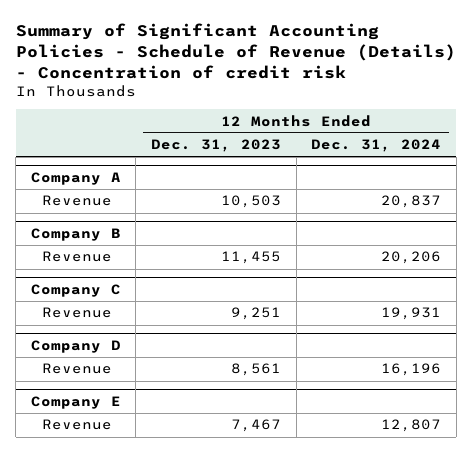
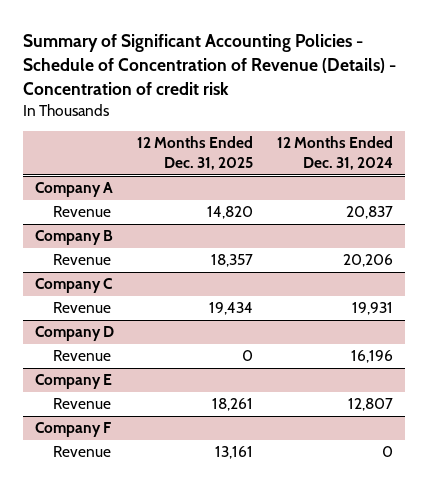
- Summary of Significant Accounting Policies - Schedule of Revenue (Details) - Concentration of credit risk
+ Summary of Significant Accounting Policies - Schedule of Concentration of Revenue (Details) - Concentration of credit risk
- | 12 Months Ended Dec. 31, 2023 | 12 Months Ended Dec. 31, 2024
+ | 12 Months Ended Dec. 31, 2025 | 12 Months Ended Dec. 31, 2024
+ Company F
+ Revenue | 13,161 | 0

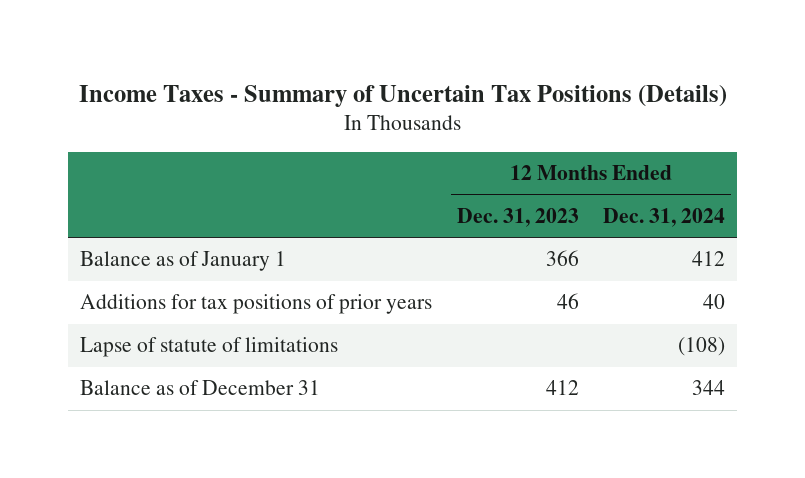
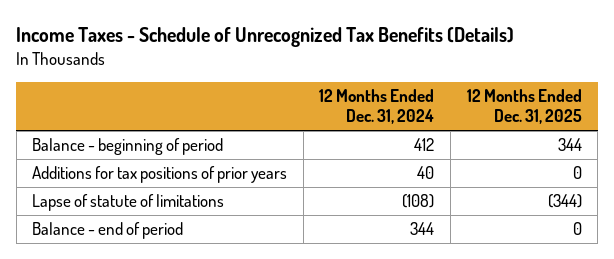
- Income Taxes - Summary of Uncertain Tax Positions (Details)
+ Income Taxes - Schedule of Unrecognized Tax Benefits (Details)
- | 12 Months Ended Dec. 31, 2023 | 12 Months Ended Dec. 31, 2024
+ | 12 Months Ended Dec. 31, 2024 | 12 Months Ended Dec. 31, 2025
- Balance as of January 1 | 366 | 412
+ Balance - beginning of period | 412 | 344
- Balance as of December 31 | 412 | 344
+ Balance - end of period | 344 | 0

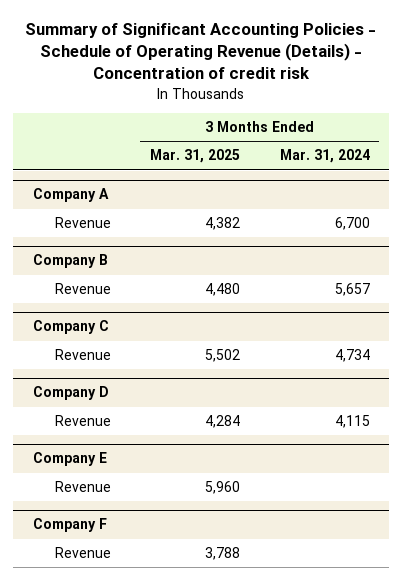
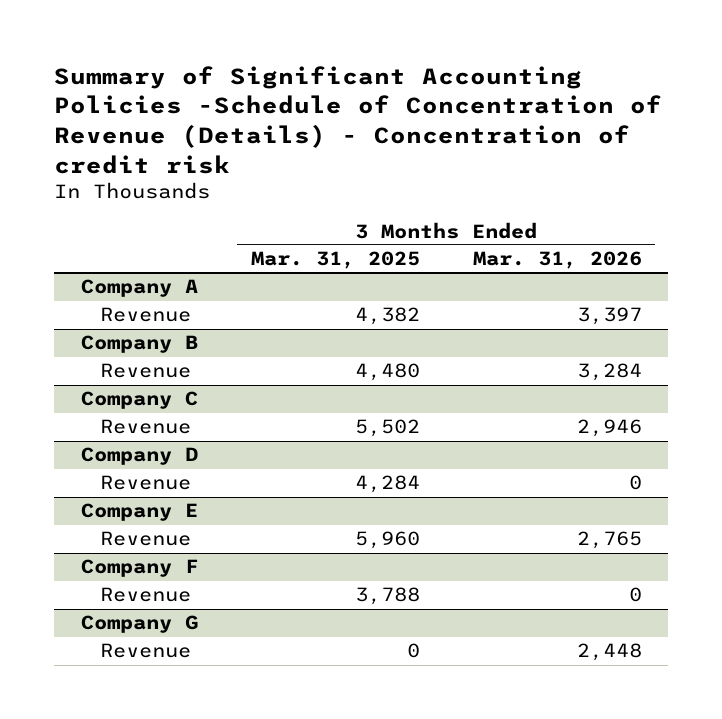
- Summary of Significant Accounting Policies - Schedule of Operating Revenue (Details) - Concentration of credit risk
+ Summary of Significant Accounting Policies -Schedule of Concentration of Revenue (Details) - Concentration of credit risk
- | 3 Months Ended Mar. 31, 2025 | 3 Months Ended Mar. 31, 2024
+ | 3 Months Ended Mar. 31, 2025 | 3 Months Ended Mar. 31, 2026
+ Company G
+ Revenue | 0 | 2,448

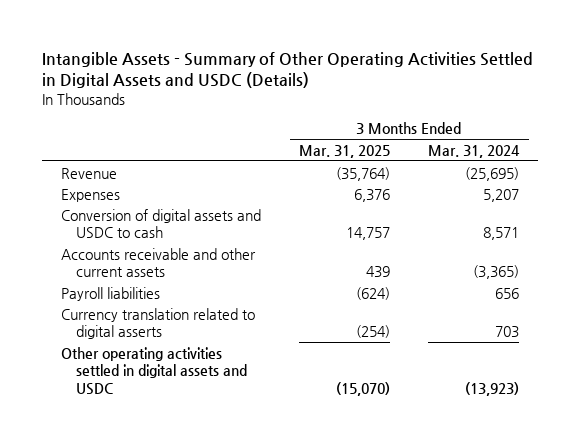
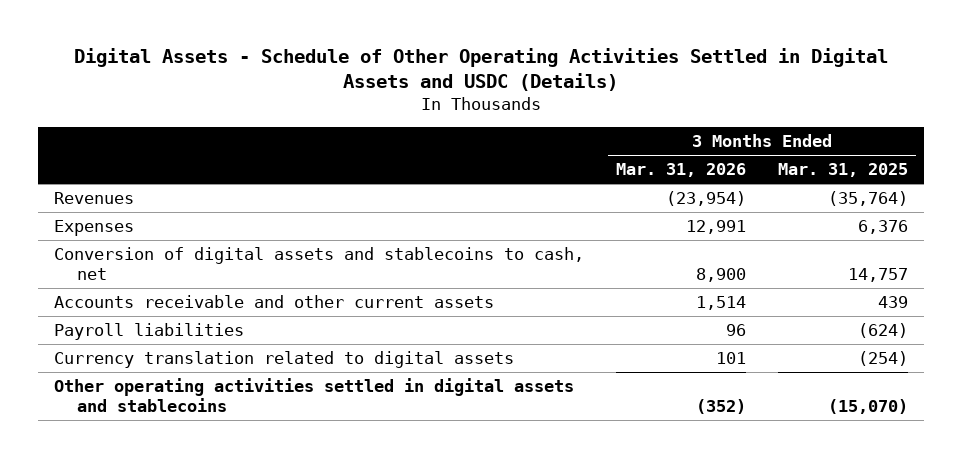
- Intangible Assets - Summary of Other Operating Activities Settled in Digital Assets and USDC (Details)
+ Digital Assets - Schedule of Other Operating Activities Settled in Digital Assets and USDC (Details)
- | 3 Months Ended Mar. 31, 2025 | 3 Months Ended Mar. 31, 2024
+ | 3 Months Ended Mar. 31, 2026 | 3 Months Ended Mar. 31, 2025
- Revenue | (35,764) | (25,695)
+ Revenues | (23,954) | (35,764)
- Conversion of digital assets and USDC to cash | 14,757 | 8,571
+ Conversion of digital assets and stablecoins to cash, net | 8,900 | 14,757
- Currency translation related to digital asserts | (254) | 703
- Other operating activities settled in digital assets and USDC | (15,070) | (13,923)
+ Currency translation related to digital assets | 101 | (254)
+ Other operating activities settled in digital assets and stablecoins | (352) | (15,070)

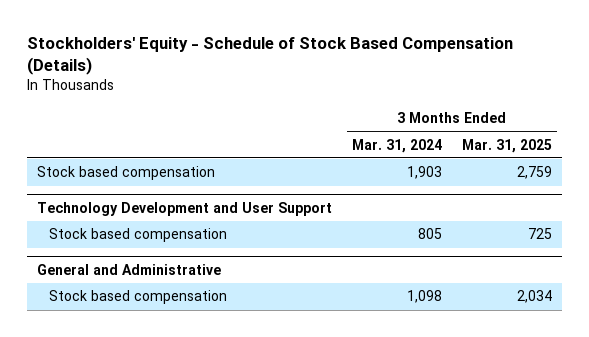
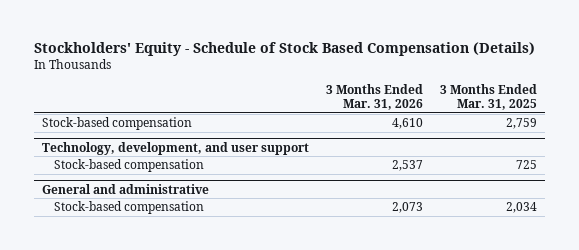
- | 3 Months Ended Mar. 31, 2024 | 3 Months Ended Mar. 31, 2025
+ | 3 Months Ended Mar. 31, 2026 | 3 Months Ended Mar. 31, 2025
- Stock based compensation | 1,903 | 2,759
- Technology Development and User Support
- Stock based compensation | 805 | 725
- General and Administrative
- Stock based compensation | 1,098 | 2,034
+ Stock-based compensation | 4,610 | 2,759
+ Technology, development, and user support
+ Stock-based compensation | 2,537 | 725
+ General and administrative
+ Stock-based compensation | 2,073 | 2,034

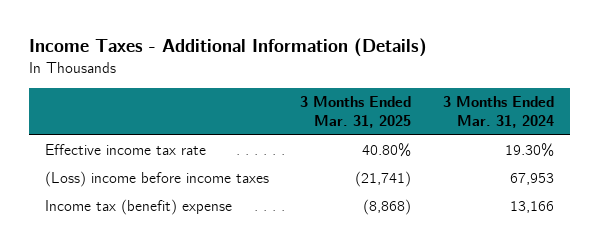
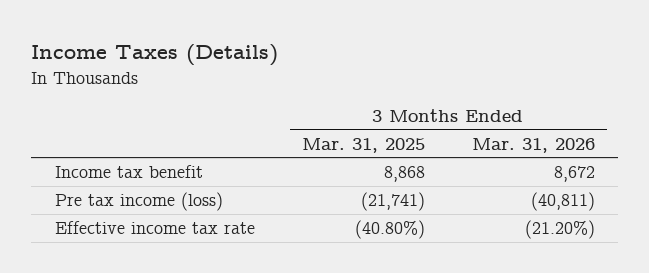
- Income Taxes - Additional Information (Details)
+ Income Taxes (Details)
- | 3 Months Ended Mar. 31, 2025 | 3 Months Ended Mar. 31, 2024
+ | 3 Months Ended Mar. 31, 2025 | 3 Months Ended Mar. 31, 2026
- Effective income tax rate | 40.80% | 19.30%
- (Loss) income before income taxes | (21,741) | 67,953
- Income tax (benefit) expense | (8,868) | 13,166
+ Income tax benefit | 8,868 | 8,672
+ Pre tax income (loss) | (21,741) | (40,811)
+ Effective income tax rate | (40.80%) | (21.20%)

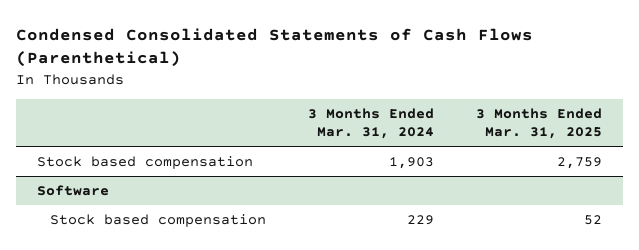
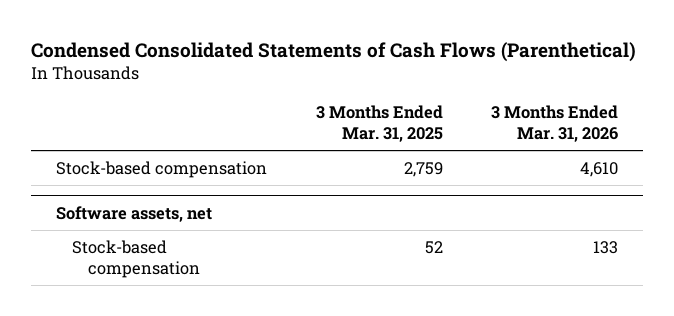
- | 3 Months Ended Mar. 31, 2024 | 3 Months Ended Mar. 31, 2025
+ | 3 Months Ended Mar. 31, 2025 | 3 Months Ended Mar. 31, 2026
- Stock based compensation | 1,903 | 2,759
- Software
- Stock based compensation | 229 | 52
+ Stock-based compensation | 2,759 | 4,610
+ Software assets, net
+ Stock-based compensation | 52 | 133

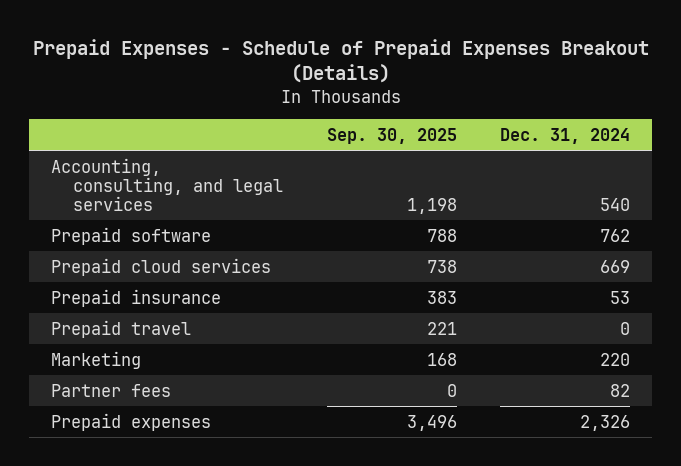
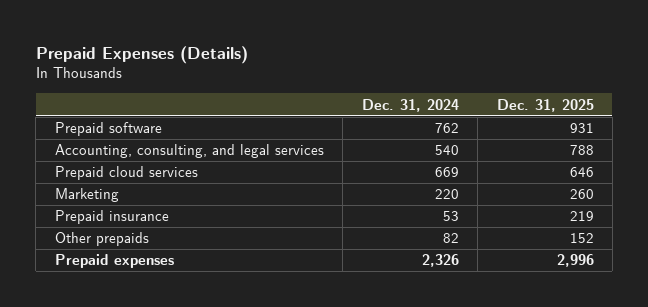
- Prepaid Expenses - Schedule of Prepaid Expenses Breakout (Details)
+ Prepaid Expenses (Details)
- | Sep. 30, 2025 | Dec. 31, 2024
+ | Dec. 31, 2024 | Dec. 31, 2025
moved down: Accounting, consulting, and legal services | 540 | 788
- Prepaid travel | 221 | 0
- Partner fees | 0 | 82
moved down: Prepaid insurance | 53 | 219
+ Other prepaids | 82 | 152

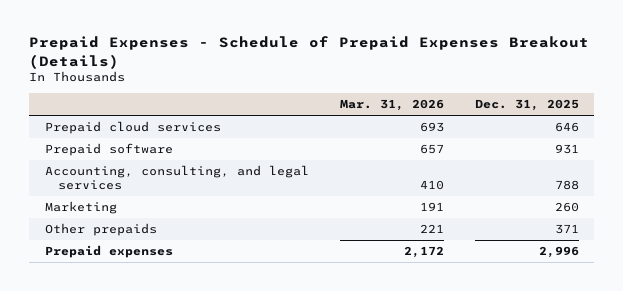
- Prepaid Expenses (Details)
+ Prepaid Expenses - Schedule of Prepaid Expenses Breakout (Details)
- | Dec. 31, 2024 | Dec. 31, 2025
+ | Mar. 31, 2026 | Dec. 31, 2025
moved up: Prepaid cloud services | 693 | 646
- Prepaid insurance | 53 | 219
- Other prepaids | 82 | 152
+ Other prepaids | 221 | 371

